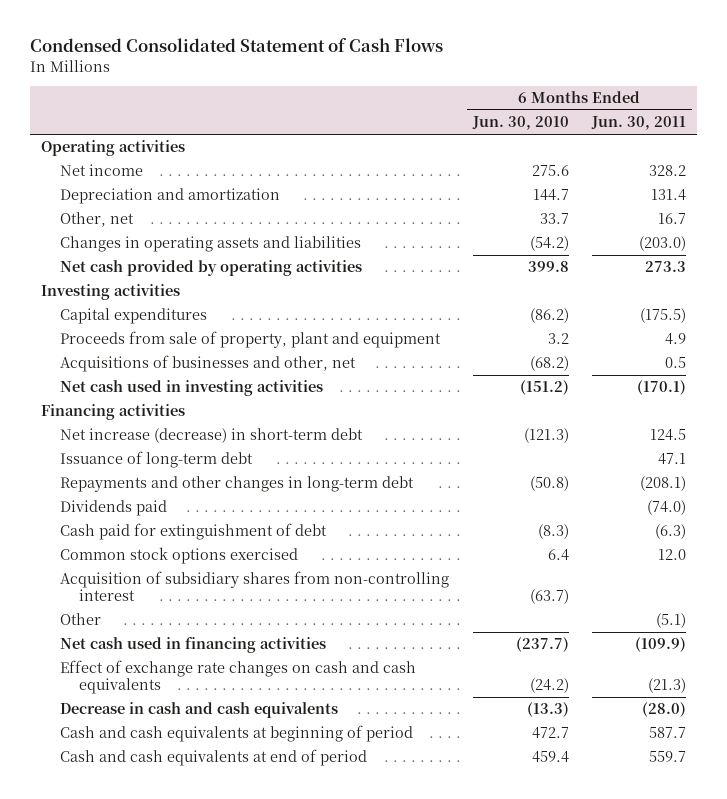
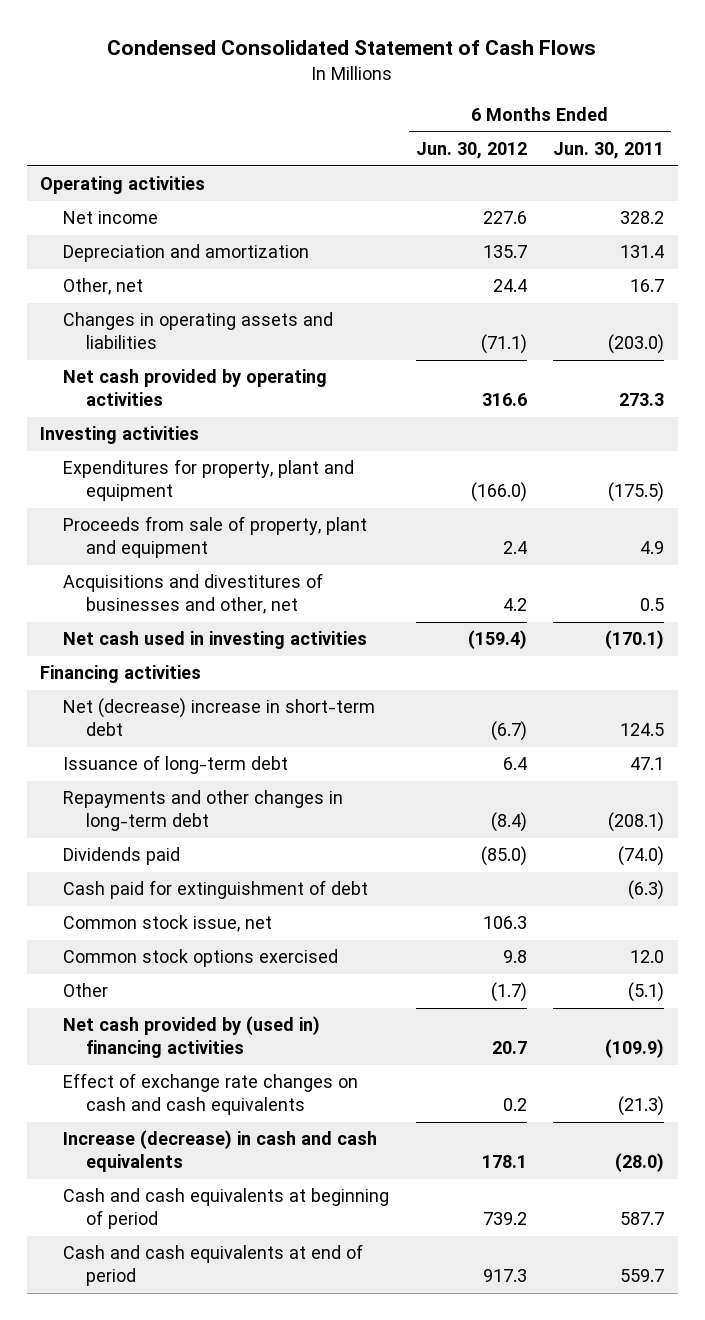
- | 6 Months Ended Jun. 30, 2010 | 6 Months Ended Jun. 30, 2011
+ | 6 Months Ended Jun. 30, 2012 | 6 Months Ended Jun. 30, 2011
- Capital expenditures | (86.2) | (175.5)
+ Expenditures for property, plant and equipment | (166.0) | (175.5)
- Acquisitions of businesses and other, net | (68.2) | 0.5
+ Acquisitions and divestitures of businesses and other, net | 4.2 | 0.5
- Net increase (decrease) in short-term debt | (121.3) | 124.5
+ Net (decrease) increase in short-term debt | (6.7) | 124.5
+ Common stock issue, net | 106.3 |
- Acquisition of subsidiary shares from non-controlling interest | (63.7) |
- Net cash used in financing activities | (237.7) | (109.9)
+ Net cash provided by (used in) financing activities | 20.7 | (109.9)
- Decrease in cash and cash equivalents | (13.3) | (28.0)
+ Increase (decrease) in cash and cash equivalents | 178.1 | (28.0)

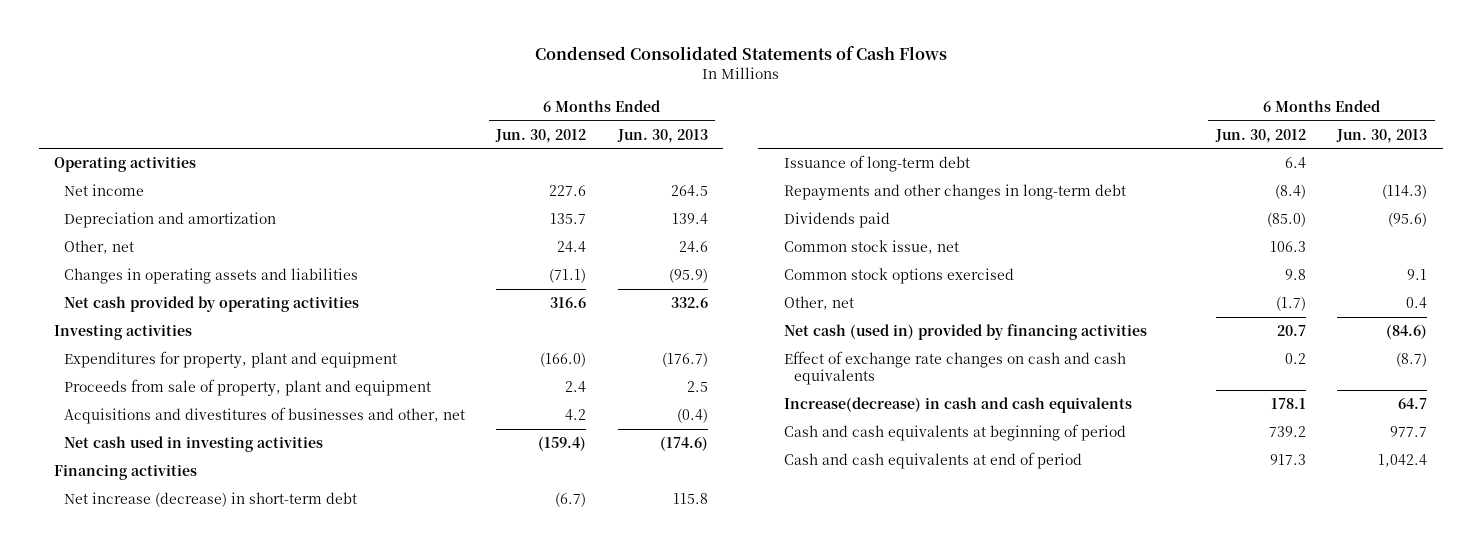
- Condensed Consolidated Statement of Cash Flows
+ Condensed Consolidated Statements of Cash Flows
- | 6 Months Ended Jun. 30, 2012 | 6 Months Ended Jun. 30, 2011
+ | 6 Months Ended Jun. 30, 2012 | 6 Months Ended Jun. 30, 2013
- Net (decrease) increase in short-term debt | (6.7) | 124.5
+ Net increase (decrease) in short-term debt | (6.7) | 115.8
- Cash paid for extinguishment of debt | | (6.3)
- Other | (1.7) | (5.1)
- Net cash provided by (used in) financing activities | 20.7 | (109.9)
+ Other, net | (1.7) | 0.4
+ Net cash (used in) provided by financing activities | 20.7 | (84.6)
- Increase (decrease) in cash and cash equivalents | 178.1 | (28.0)
+ Increase(decrease) in cash and cash equivalents | 178.1 | 64.7

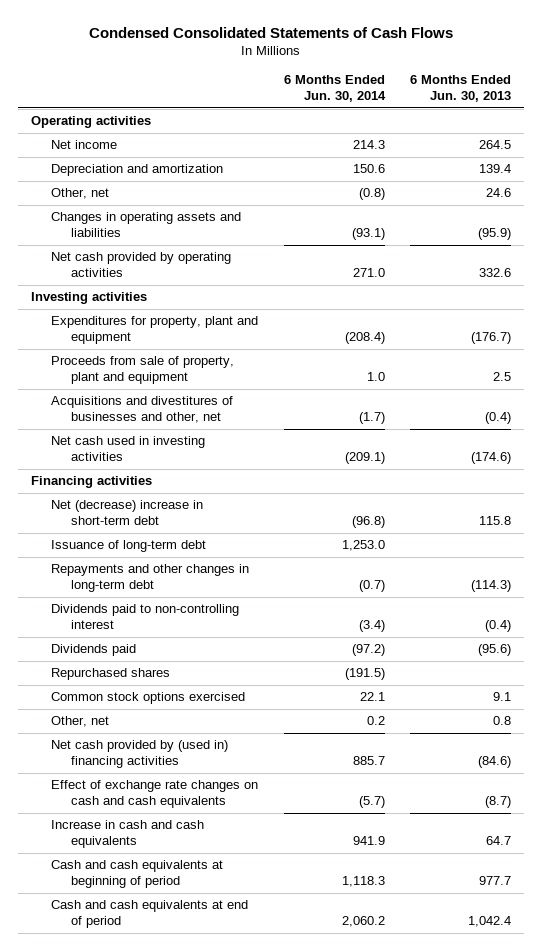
- | 6 Months Ended Jun. 30, 2012 | 6 Months Ended Jun. 30, 2013
+ | 6 Months Ended Jun. 30, 2014 | 6 Months Ended Jun. 30, 2013
- Net increase (decrease) in short-term debt | (6.7) | 115.8
+ Net (decrease) increase in short-term debt | (96.8) | 115.8
+ Dividends paid to non-controlling interest | (3.4) | (0.4)
- Common stock issue, net | 106.3 |
+ Repurchased shares | (191.5) |
- Other, net | (1.7) | 0.4
- Net cash (used in) provided by financing activities | 20.7 | (84.6)
+ Other, net | 0.2 | 0.8
+ Net cash provided by (used in) financing activities | 885.7 | (84.6)
- Increase(decrease) in cash and cash equivalents | 178.1 | 64.7
+ Increase in cash and cash equivalents | 941.9 | 64.7

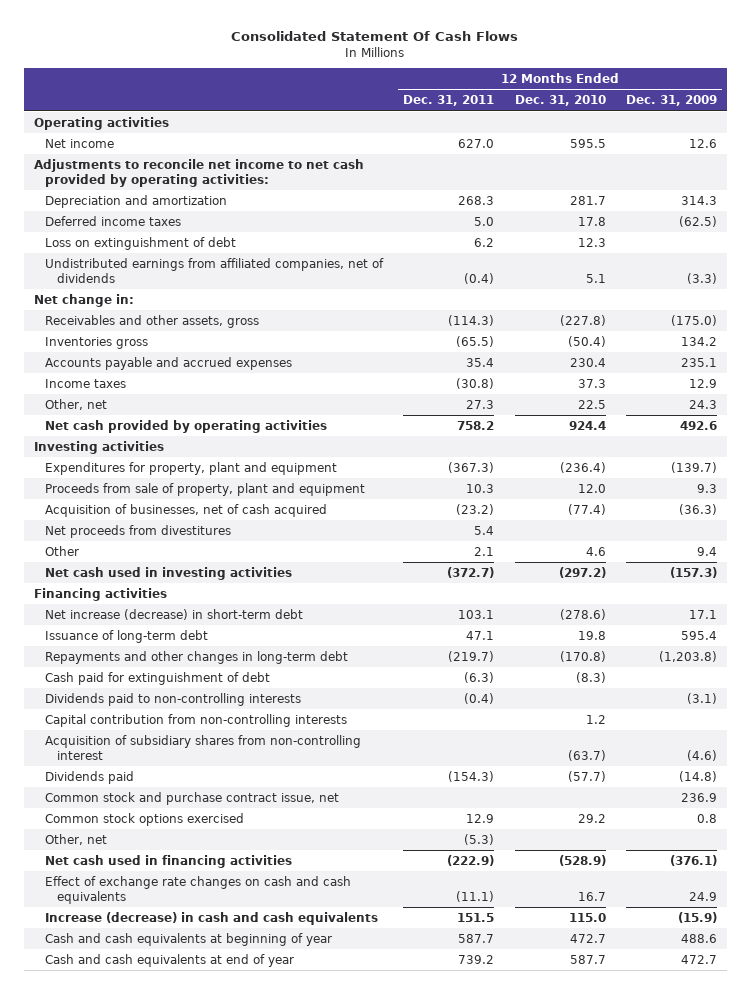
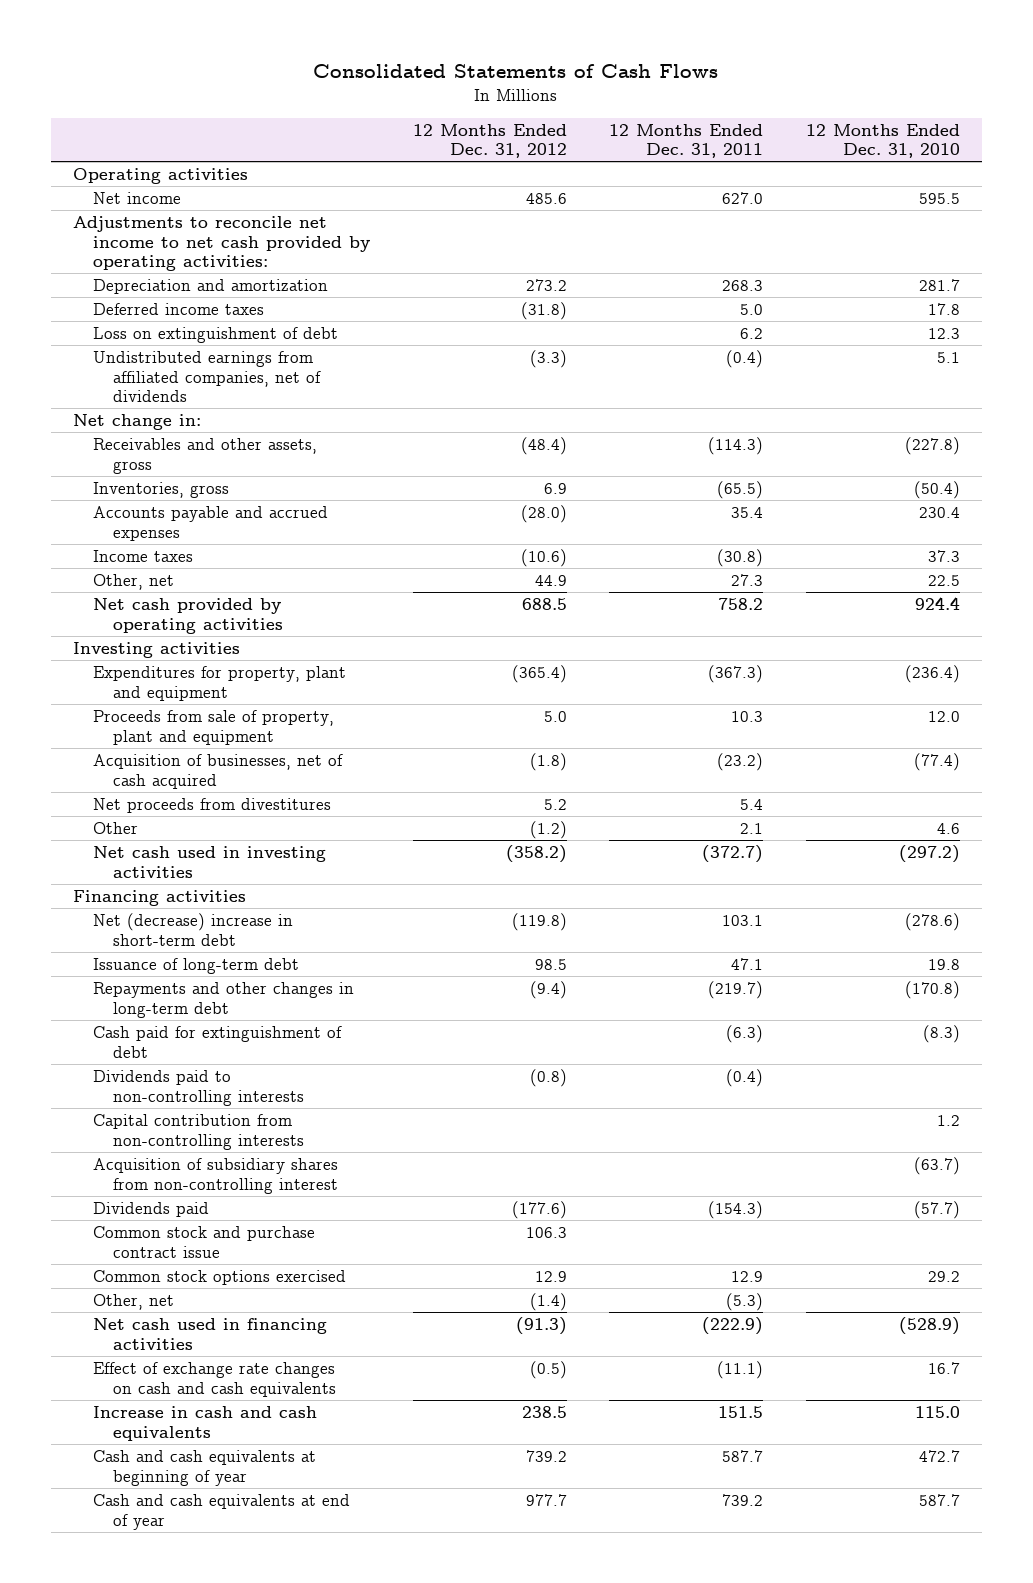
- Consolidated Statement Of Cash Flows
+ Consolidated Statements of Cash Flows
- | 12 Months Ended Dec. 31, 2011 | 12 Months Ended Dec. 31, 2010 | 12 Months Ended Dec. 31, 2009
+ | 12 Months Ended Dec. 31, 2012 | 12 Months Ended Dec. 31, 2011 | 12 Months Ended Dec. 31, 2010
- Inventories gross | (65.5) | (50.4) | 134.2
+ Inventories, gross | 6.9 | (65.5) | (50.4)
- Net increase (decrease) in short-term debt | 103.1 | (278.6) | 17.1
+ Net (decrease) increase in short-term debt | (119.8) | 103.1 | (278.6)
- Common stock and purchase contract issue, net | | | 236.9
+ Common stock and purchase contract issue | 106.3 | |
- Increase (decrease) in cash and cash equivalents | 151.5 | 115.0 | (15.9)
+ Increase in cash and cash equivalents | 238.5 | 151.5 | 115.0

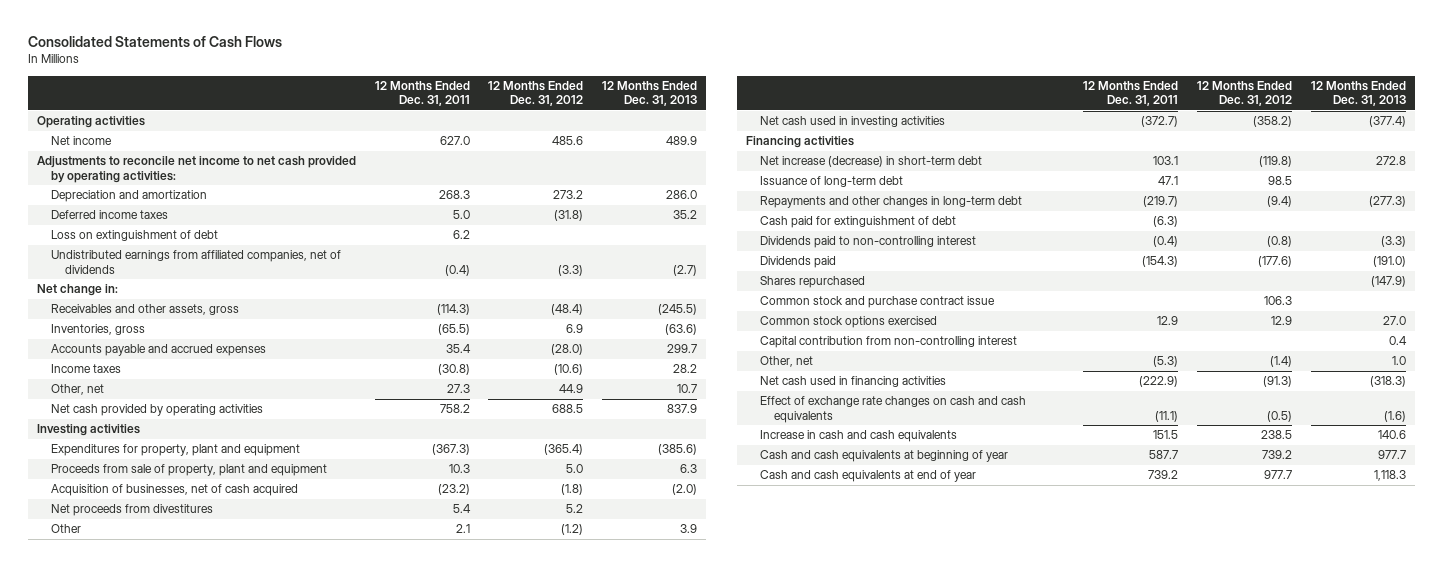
- | 12 Months Ended Dec. 31, 2012 | 12 Months Ended Dec. 31, 2011 | 12 Months Ended Dec. 31, 2010
+ | 12 Months Ended Dec. 31, 2011 | 12 Months Ended Dec. 31, 2012 | 12 Months Ended Dec. 31, 2013
- Net (decrease) increase in short-term debt | (119.8) | 103.1 | (278.6)
+ Net increase (decrease) in short-term debt | 103.1 | (119.8) | 272.8
- Dividends paid to non-controlling interests | (0.8) | (0.4) |
- Capital contribution from non-controlling interests | | | 1.2
- Acquisition of subsidiary shares from non-controlling interest | | | (63.7)
+ Dividends paid to non-controlling interest | (0.4) | (0.8) | (3.3)
+ Shares repurchased | | | (147.9)
+ Capital contribution from non-controlling interest | | | 0.4

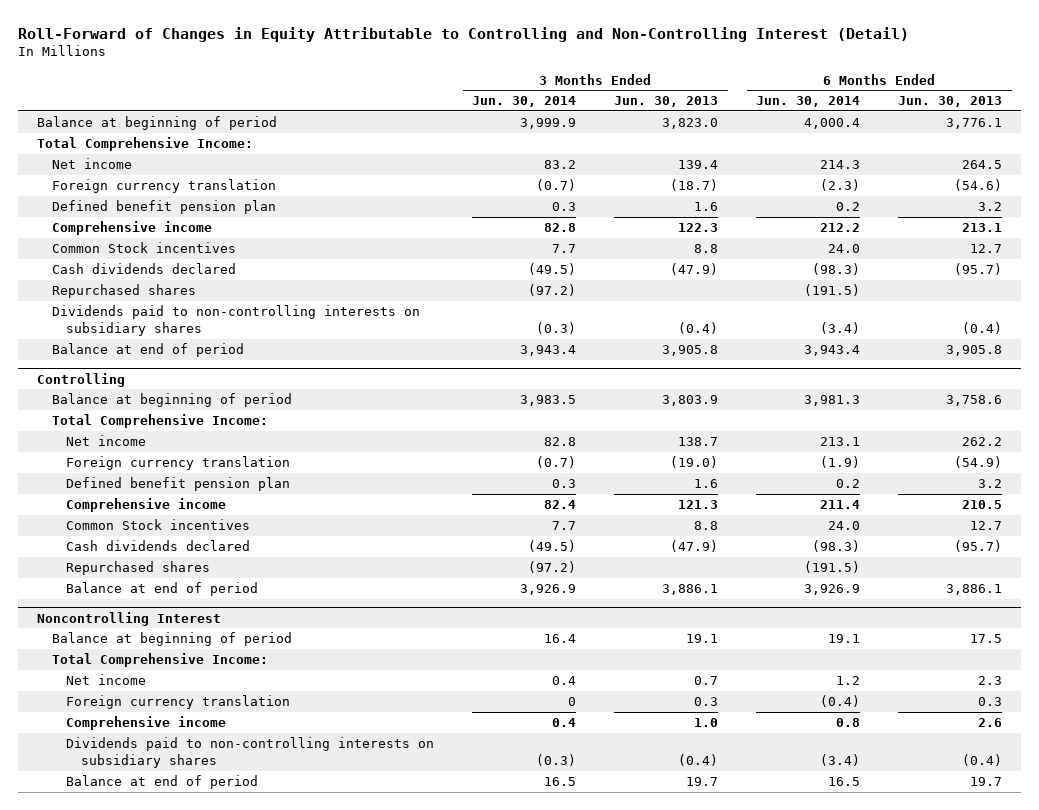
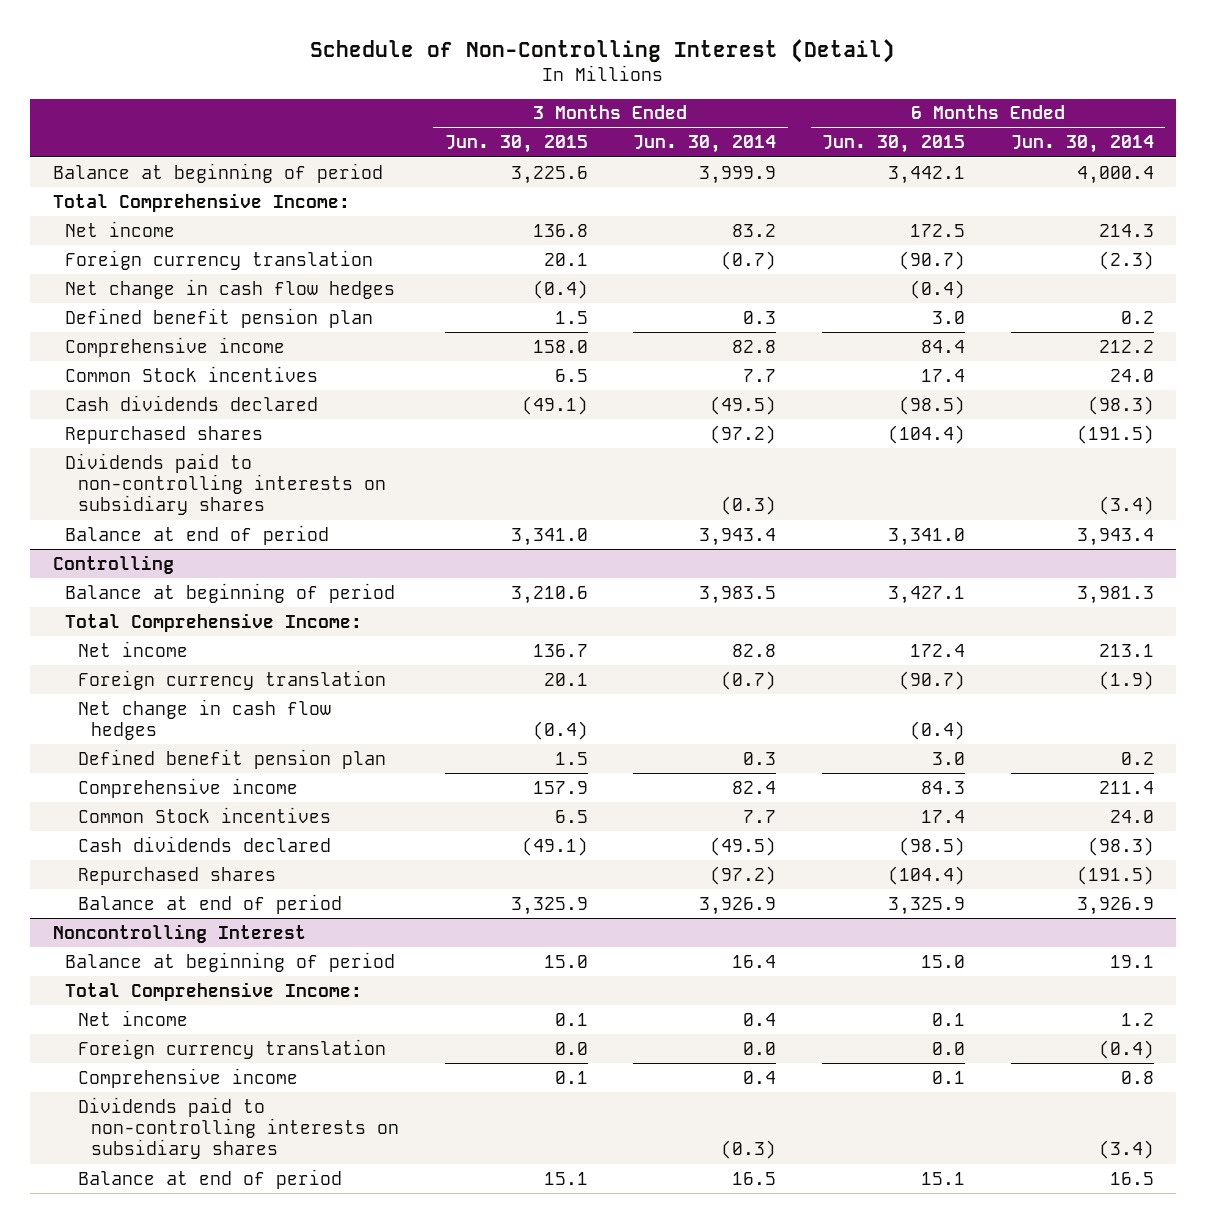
- Roll-Forward of Changes in Equity Attributable to Controlling and Non-Controlling Interest (Detail)
+ Schedule of Non-Controlling Interest (Detail)
- | 3 Months Ended Jun. 30, 2014 | 3 Months Ended Jun. 30, 2013 | 6 Months Ended Jun. 30, 2014 | 6 Months Ended Jun. 30, 2013
+ | 3 Months Ended Jun. 30, 2015 | 3 Months Ended Jun. 30, 2014 | 6 Months Ended Jun. 30, 2015 | 6 Months Ended Jun. 30, 2014
+ Net change in cash flow hedges | (0.4) | | (0.4) |
@ Controlling
+ Net change in cash flow hedges | (0.4) | | (0.4) |
@ Noncontrolling Interest
- Foreign currency translation | 0 | 0.3 | (0.4) | 0.3
+ Foreign currency translation | 0.0 | 0.0 | 0.0 | (0.4)

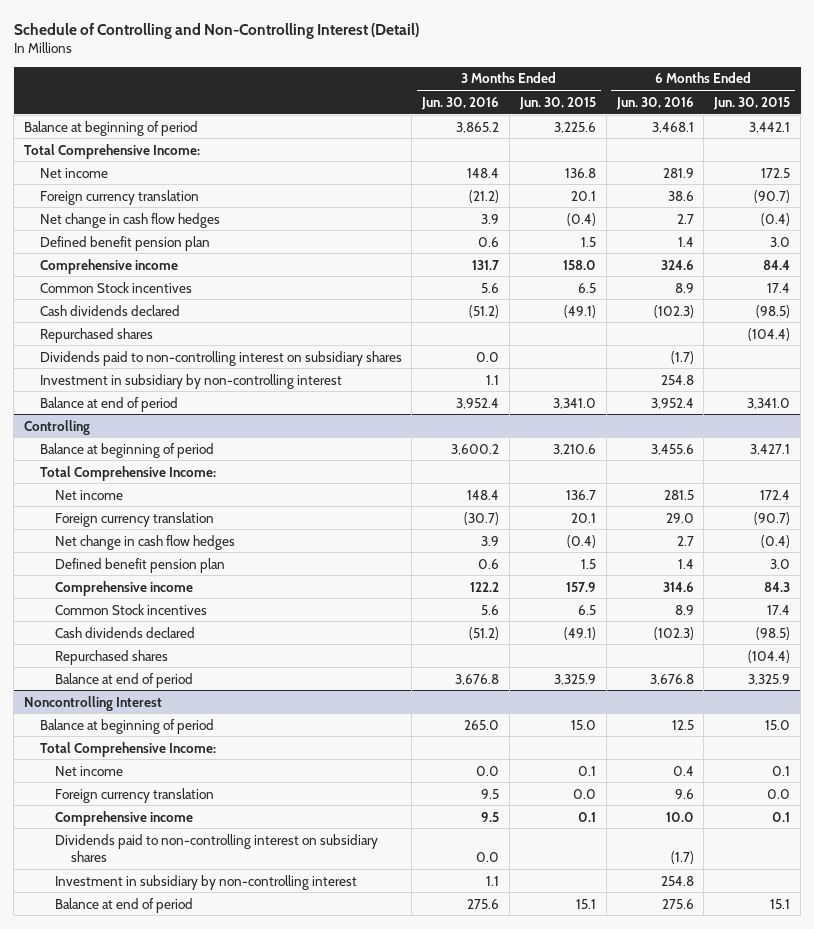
- Schedule of Non-Controlling Interest (Detail)
+ Schedule of Controlling and Non-Controlling Interest (Detail)
- | 3 Months Ended Jun. 30, 2015 | 3 Months Ended Jun. 30, 2014 | 6 Months Ended Jun. 30, 2015 | 6 Months Ended Jun. 30, 2014
+ | 3 Months Ended Jun. 30, 2016 | 3 Months Ended Jun. 30, 2015 | 6 Months Ended Jun. 30, 2016 | 6 Months Ended Jun. 30, 2015
- Dividends paid to non-controlling interests on subsidiary shares | | (0.3) | | (3.4)
+ Dividends paid to non-controlling interest on subsidiary shares | 0.0 | | (1.7) |
+ Investment in subsidiary by non-controlling interest | 1.1 | | 254.8 |
@ Noncontrolling Interest
- Dividends paid to non-controlling interests on subsidiary shares | | (0.3) | | (3.4)
+ Dividends paid to non-controlling interest on subsidiary shares | 0.0 | | (1.7) |
+ Investment in subsidiary by non-controlling interest | 1.1 | | 254.8 |

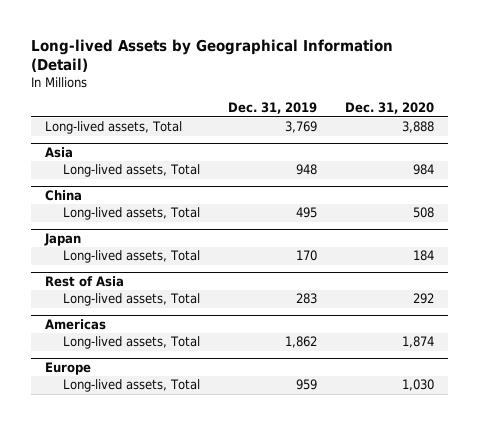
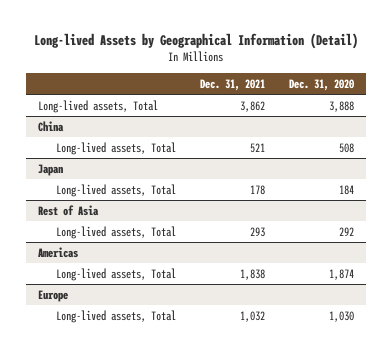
- | Dec. 31, 2019 | Dec. 31, 2020
+ | Dec. 31, 2021 | Dec. 31, 2020
- Asia
- Long-lived assets, Total | 948 | 984

